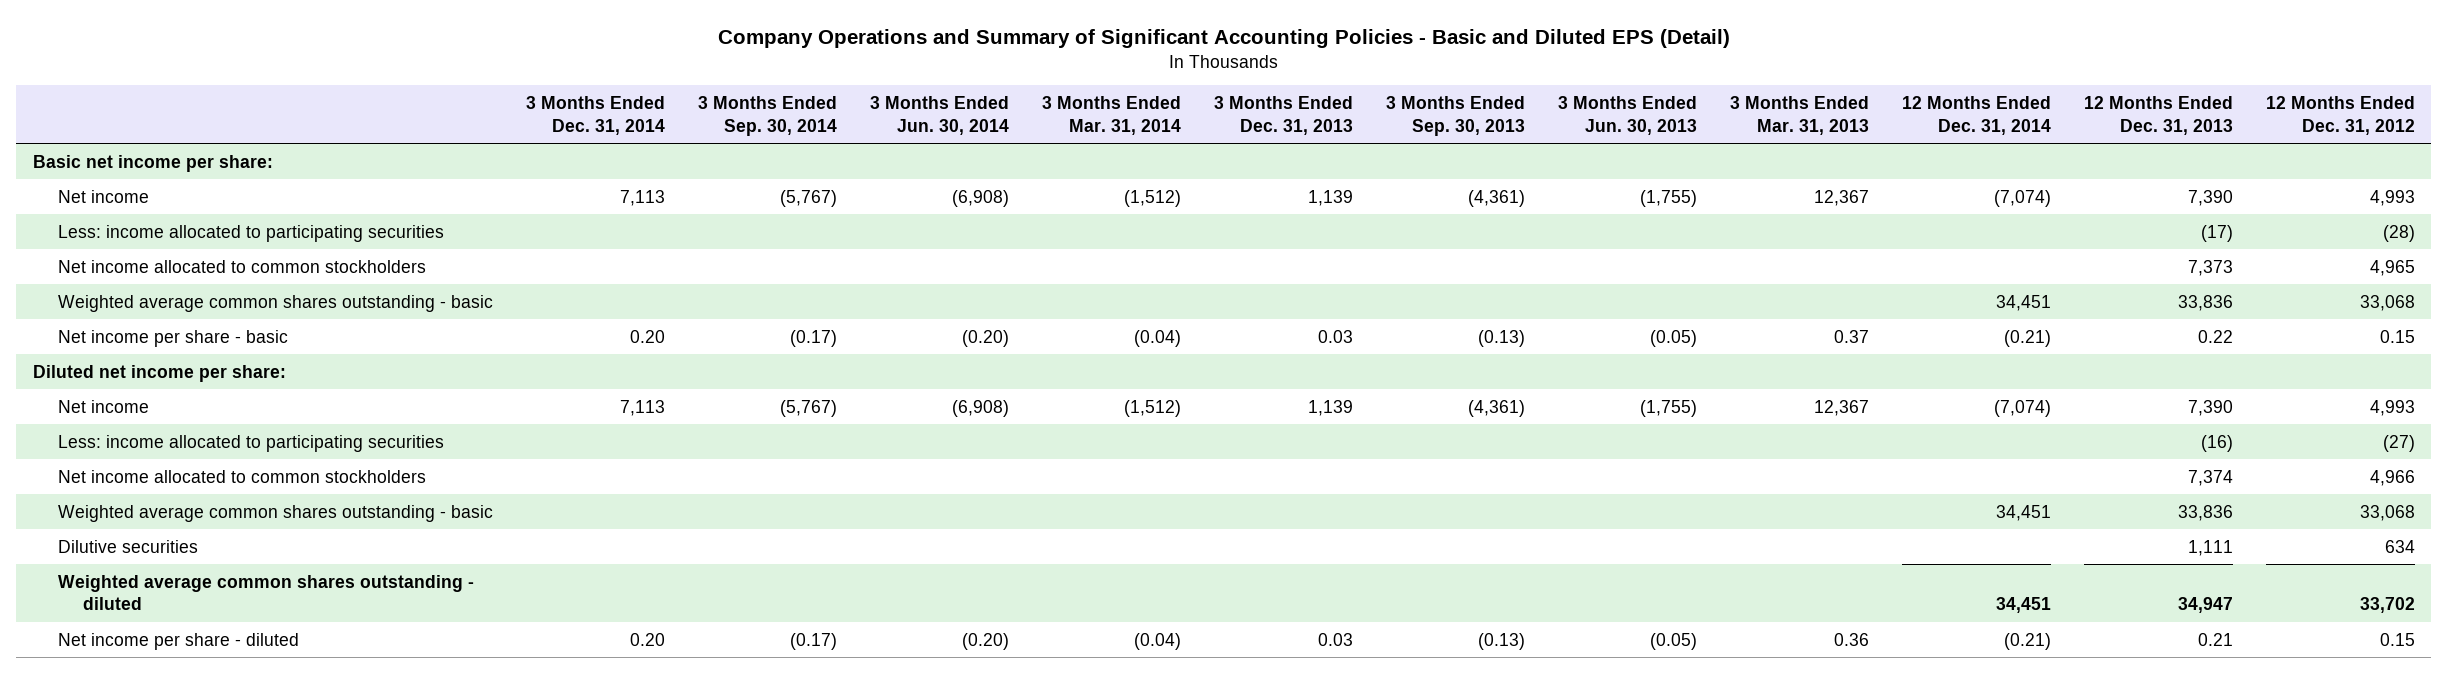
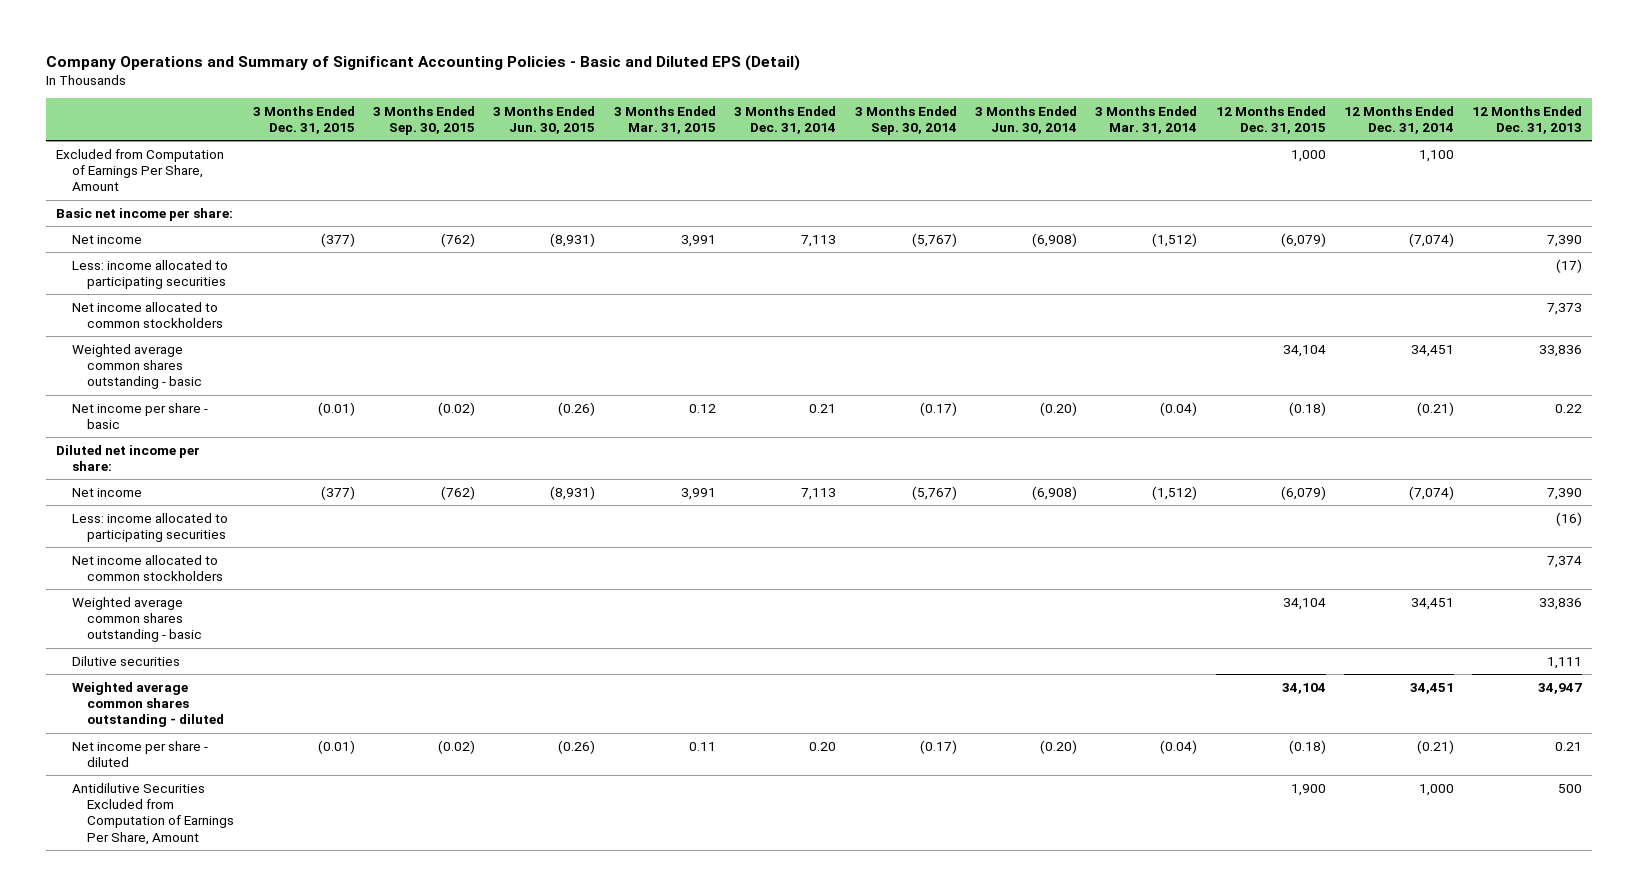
- | 3 Months Ended Dec. 31, 2014 | 3 Months Ended Sep. 30, 2014 | 3 Months Ended Jun. 30, 2014 | 3 Months Ended Mar. 31, 2014 | 3 Months Ended Dec. 31, 2013 | 3 Months Ended Sep. 30, 2013 | 3 Months Ended Jun. 30, 2013 | 3 Months Ended Mar. 31, 2013 | 12 Months Ended Dec. 31, 2014 | 12 Months Ended Dec. 31, 2013 | 12 Months Ended Dec. 31, 2012
+ | 3 Months Ended Dec. 31, 2015 | 3 Months Ended Sep. 30, 2015 | 3 Months Ended Jun. 30, 2015 | 3 Months Ended Mar. 31, 2015 | 3 Months Ended Dec. 31, 2014 | 3 Months Ended Sep. 30, 2014 | 3 Months Ended Jun. 30, 2014 | 3 Months Ended Mar. 31, 2014 | 12 Months Ended Dec. 31, 2015 | 12 Months Ended Dec. 31, 2014 | 12 Months Ended Dec. 31, 2013
+ Excluded from Computation of Earnings Per Share, Amount | | | | | | | | | 1,000 | 1,100 |
- Net income per share - basic | 0.20 | (0.17) | (0.20) | (0.04) | 0.03 | (0.13) | (0.05) | 0.37 | (0.21) | 0.22 | 0.15
+ Net income per share - basic | (0.01) | (0.02) | (0.26) | 0.12 | 0.21 | (0.17) | (0.20) | (0.04) | (0.18) | (0.21) | 0.22
+ Antidilutive Securities Excluded from Computation of Earnings Per Share, Amount | | | | | | | | | 1,900 | 1,000 | 500

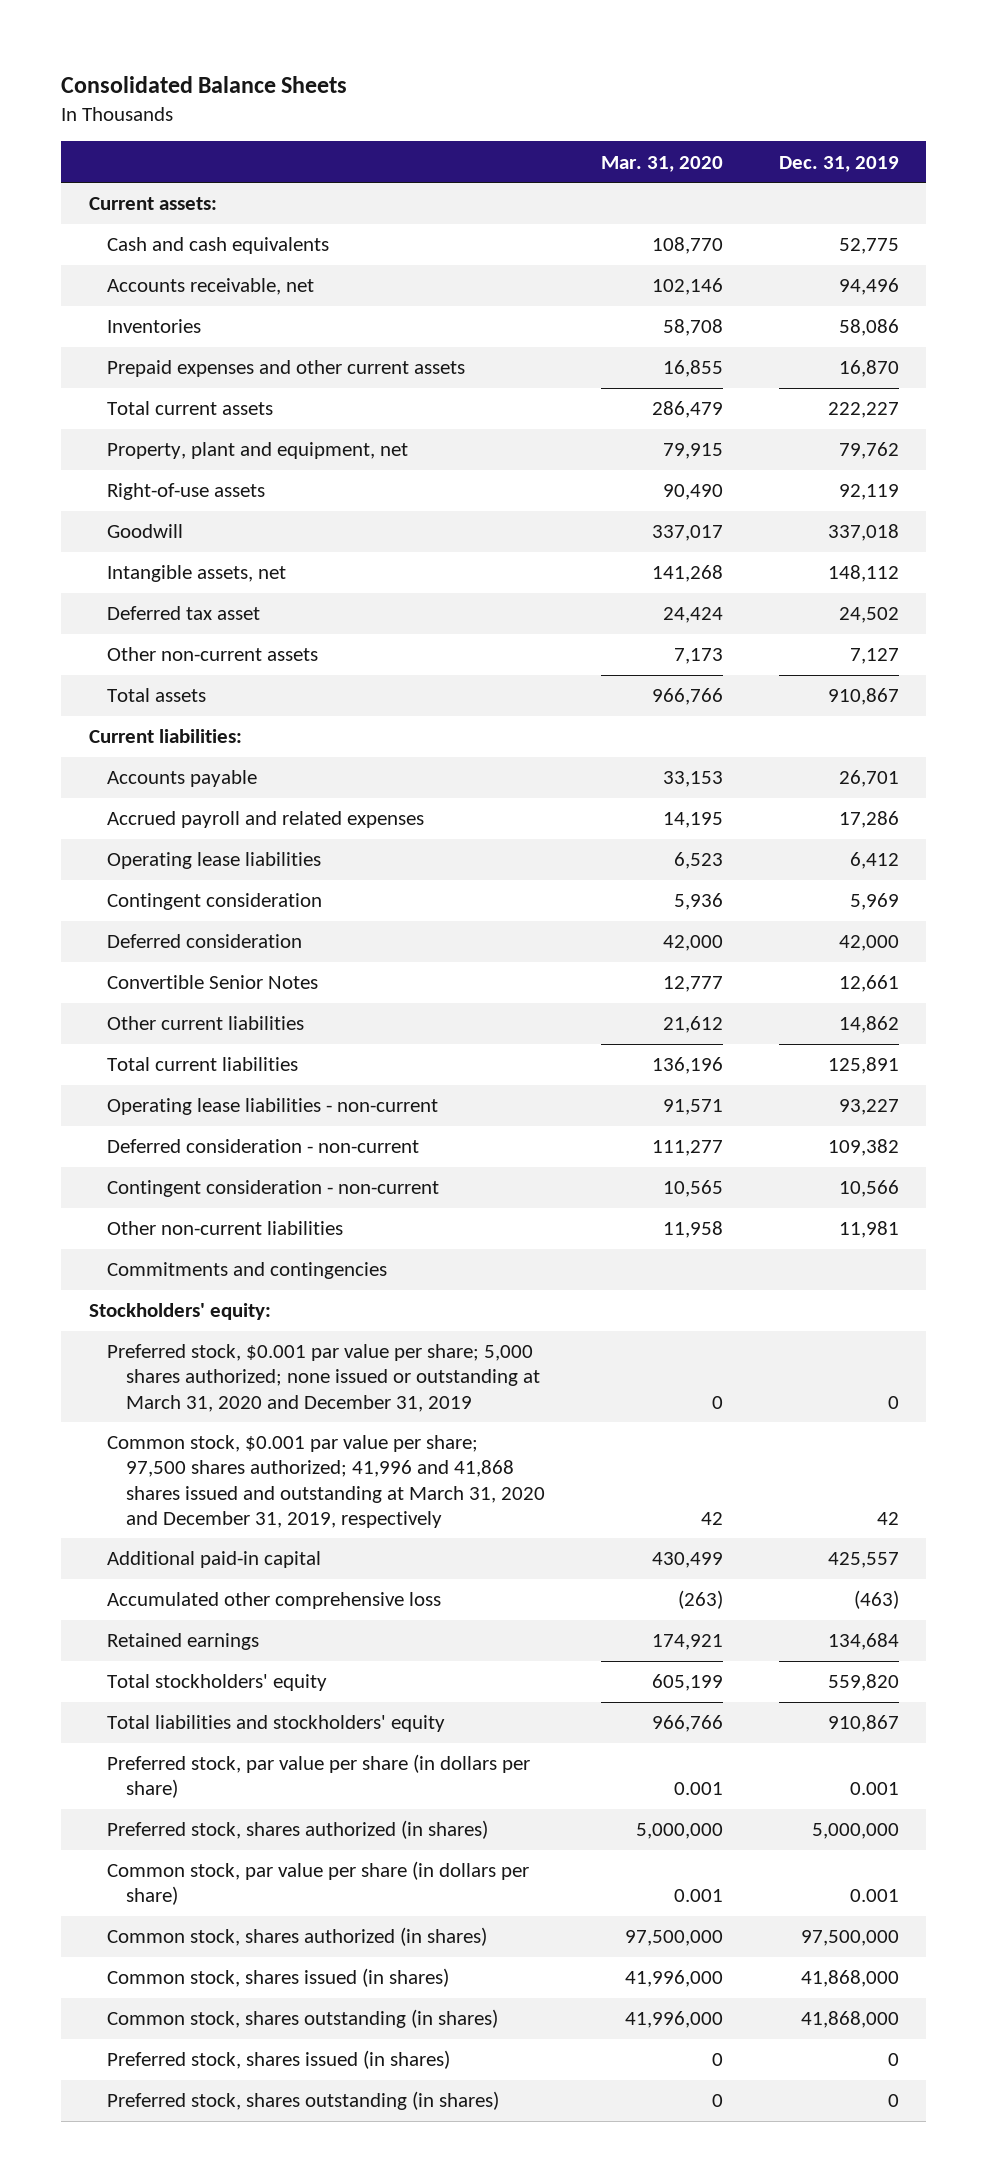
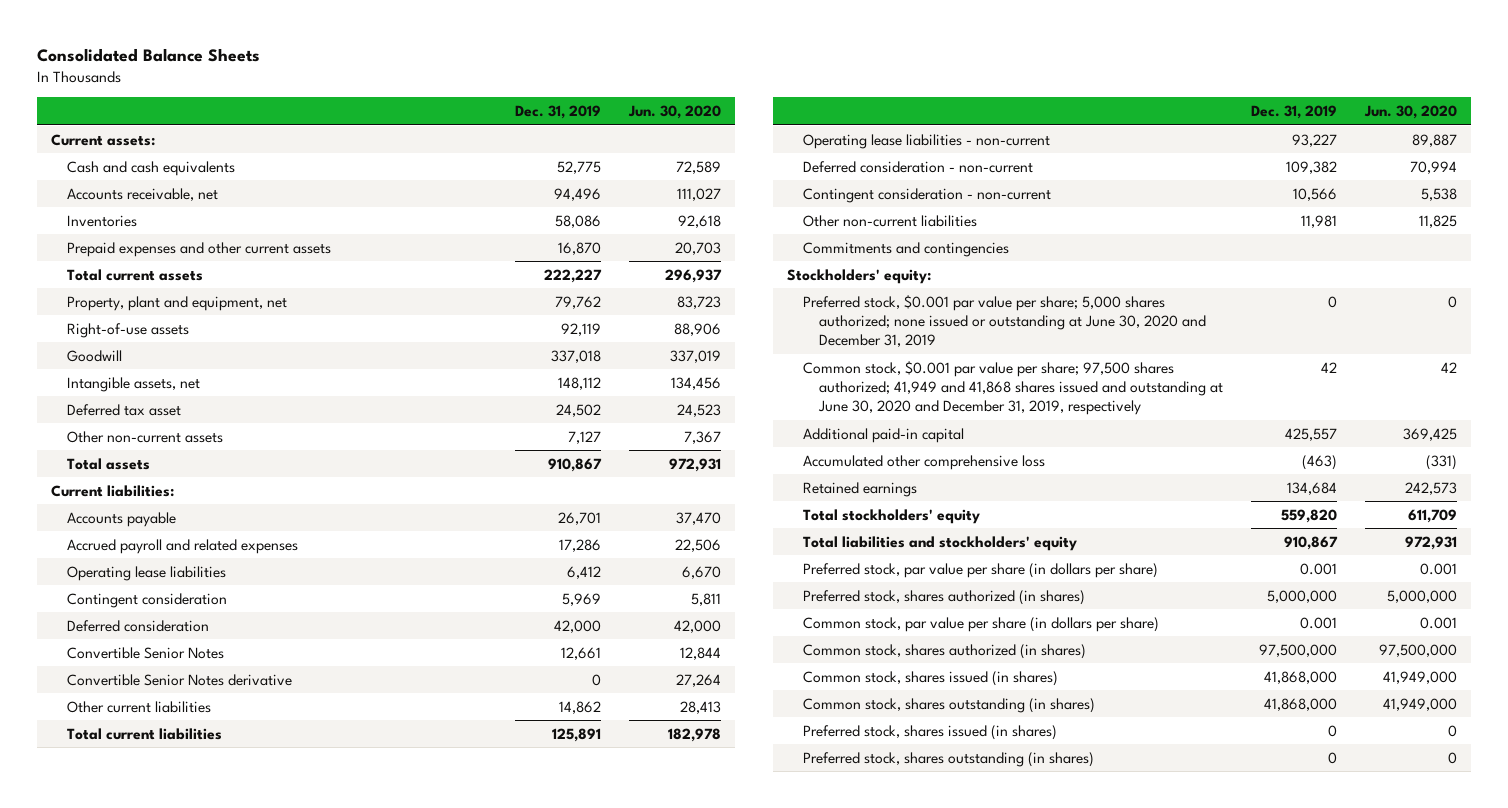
- | Mar. 31, 2020 | Dec. 31, 2019
+ | Dec. 31, 2019 | Jun. 30, 2020
+ Convertible Senior Notes derivative | 0 | 27,264
- Preferred stock, $0.001 par value per share; 5,000 shares authorized; none issued or outstanding at March 31, 2020 and December 31, 2019 | 0 | 0
- Common stock, $0.001 par value per share; 97,500 shares authorized; 41,996 and 41,868 shares issued and outstanding at March 31, 2020 and December 31, 2019, respectively | 42 | 42
+ Preferred stock, $0.001 par value per share; 5,000 shares authorized; none issued or outstanding at June 30, 2020 and December 31, 2019 | 0 | 0
+ Common stock, $0.001 par value per share; 97,500 shares authorized; 41,949 and 41,868 shares issued and outstanding at June 30, 2020 and December 31, 2019, respectively | 42 | 42

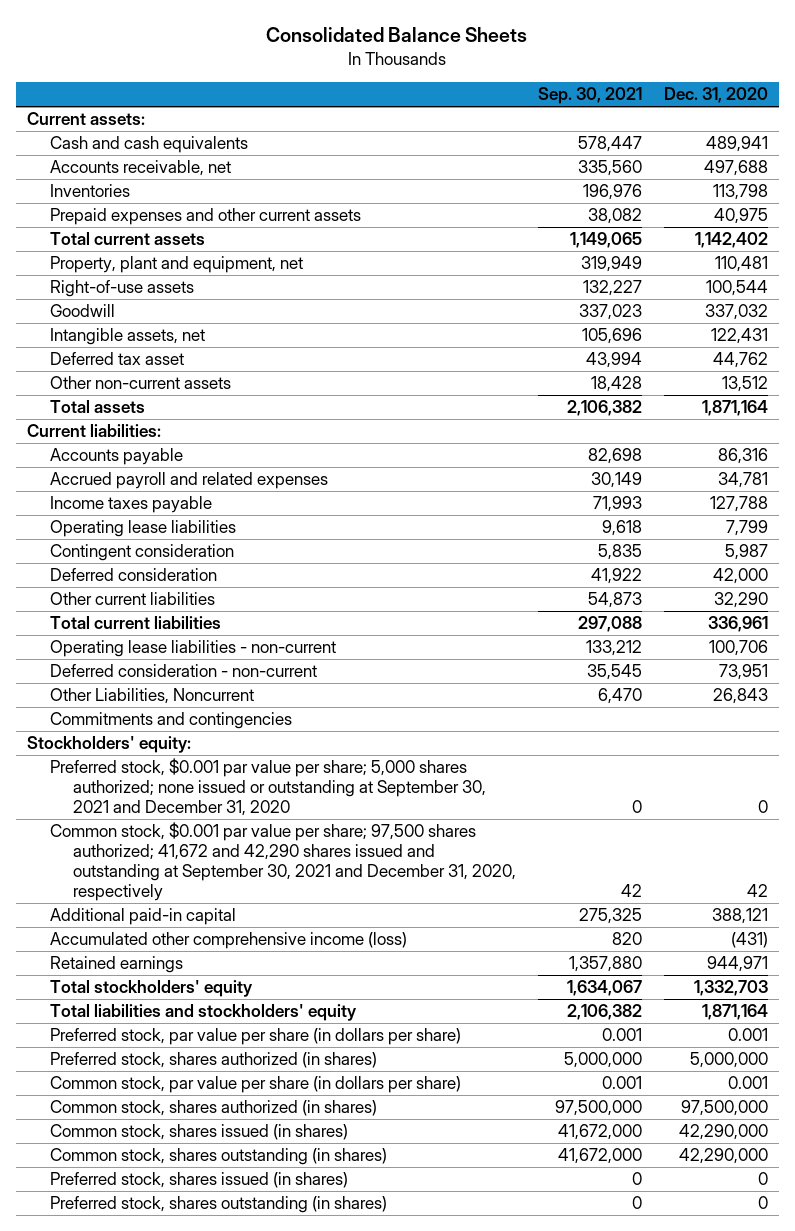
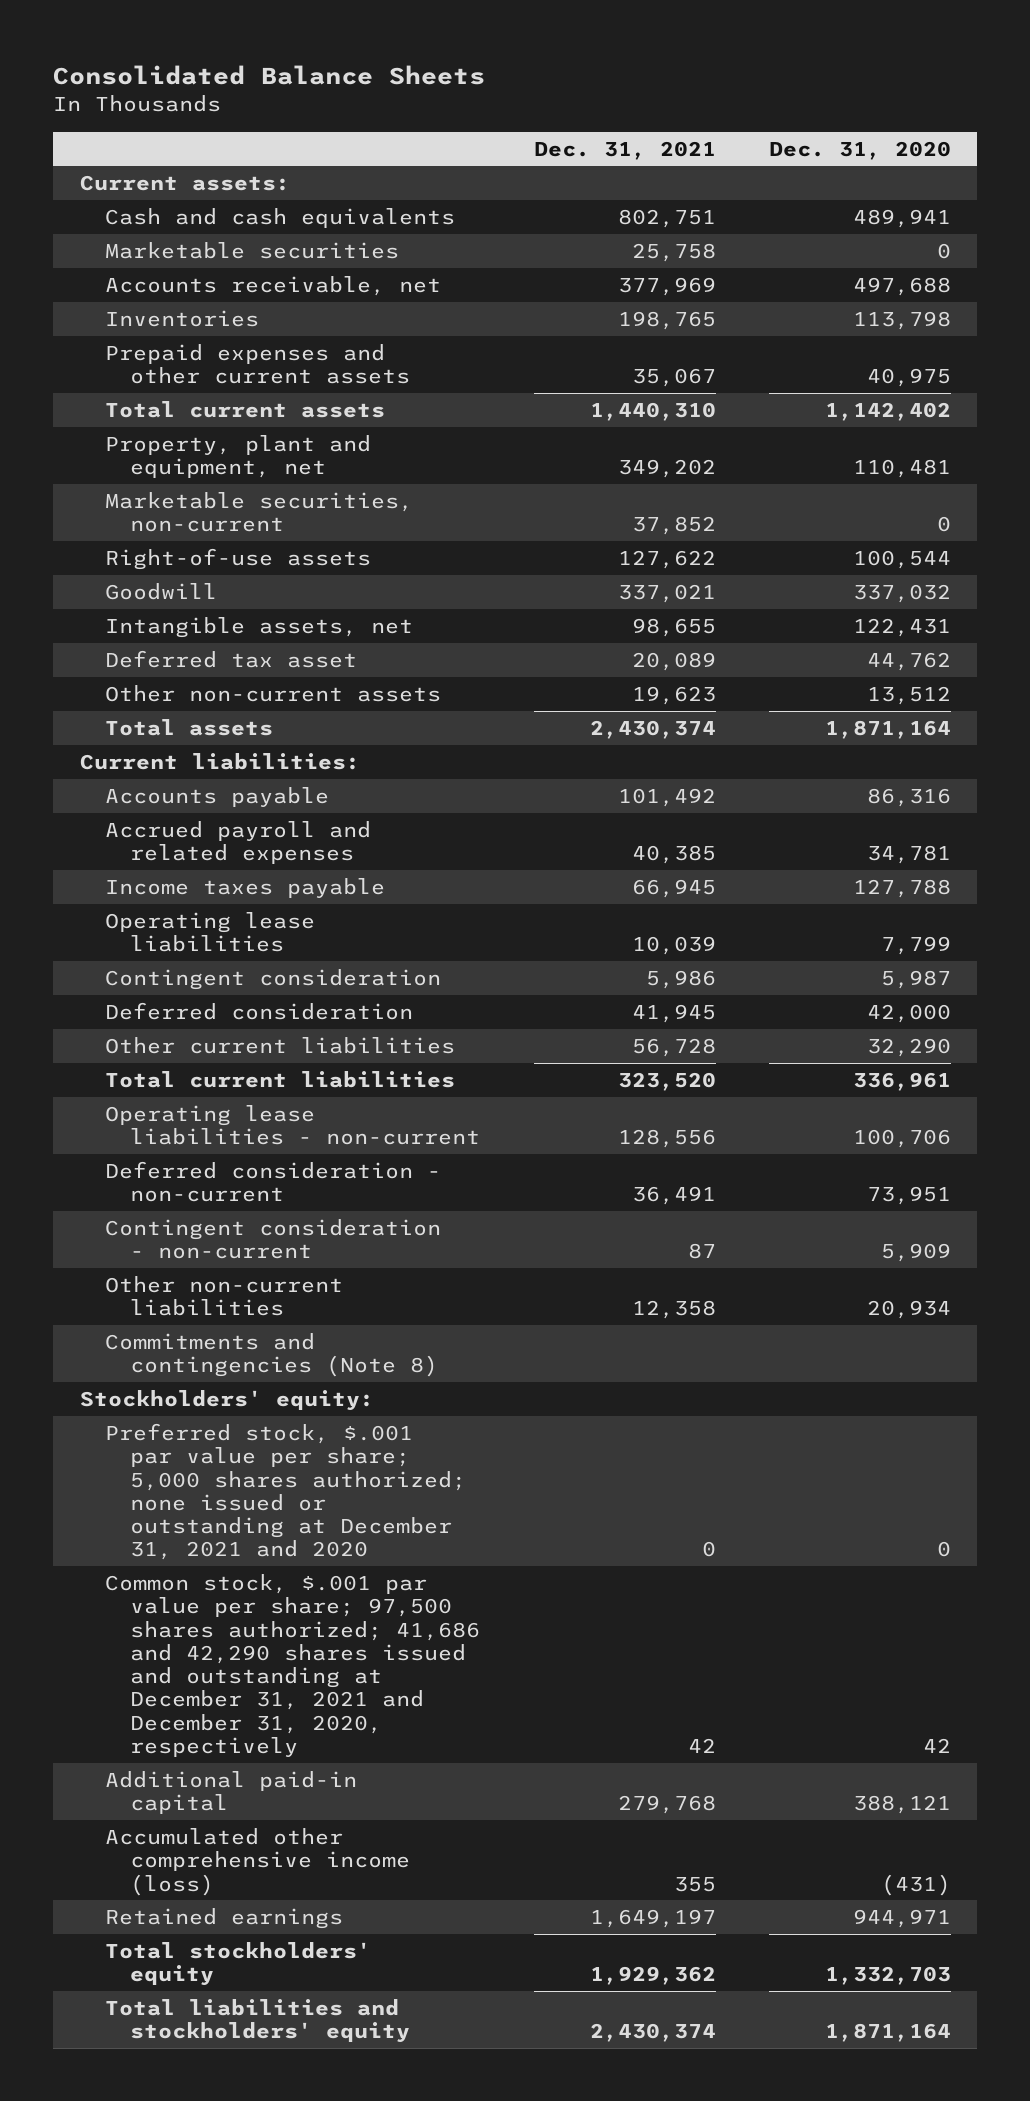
- | Sep. 30, 2021 | Dec. 31, 2020
+ | Dec. 31, 2021 | Dec. 31, 2020
+ Marketable securities | 25,758 | 0
+ Marketable securities, non-current | 37,852 | 0
- Other Liabilities, Noncurrent | 6,470 | 26,843
- Commitments and contingencies
+ Contingent consideration - non-current | 87 | 5,909
+ Other non-current liabilities | 12,358 | 20,934
+ Commitments and contingencies (Note 8)
- Preferred stock, $0.001 par value per share; 5,000 shares authorized; none issued or outstanding at September 30, 2021 and December 31, 2020 | 0 | 0
- Common stock, $0.001 par value per share; 97,500 shares authorized; 41,672 and 42,290 shares issued and outstanding at September 30, 2021 and December 31, 2020, respectively | 42 | 42
+ Preferred stock, $.001 par value per share; 5,000 shares authorized; none issued or outstanding at December 31, 2021 and 2020 | 0 | 0
+ Common stock, $.001 par value per share; 97,500 shares authorized; 41,686 and 42,290 shares issued and outstanding at December 31, 2021 and December 31, 2020, respectively | 42 | 42
- Preferred stock, par value per share (in dollars per share) | 0.001 | 0.001
- Preferred stock, shares authorized (in shares) | 5,000,000 | 5,000,000
- Common stock, par value per share (in dollars per share) | 0.001 | 0.001
- Common stock, shares authorized (in shares) | 97,500,000 | 97,500,000
- Common stock, shares issued (in shares) | 41,672,000 | 42,290,000
- Common stock, shares outstanding (in shares) | 41,672,000 | 42,290,000
- Preferred stock, shares issued (in shares) | 0 | 0
- Preferred stock, shares outstanding (in shares) | 0 | 0

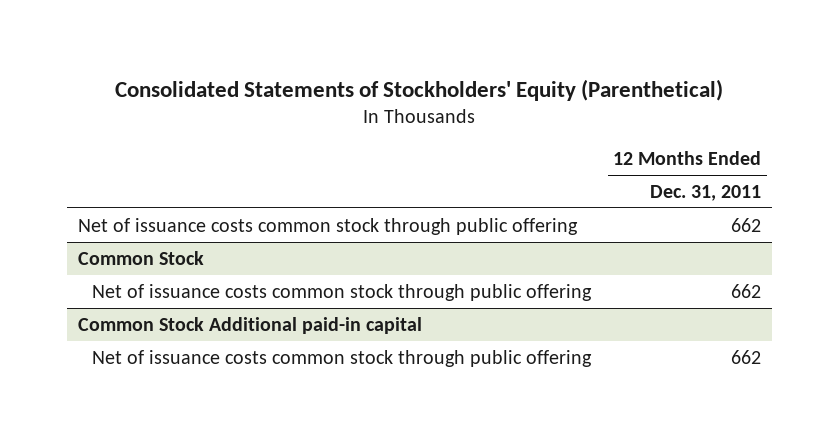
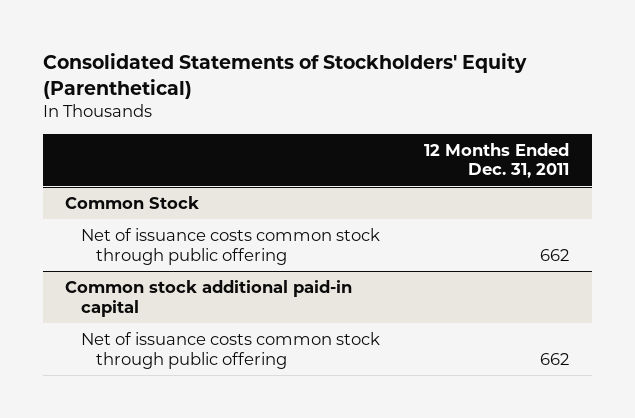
- Net of issuance costs common stock through public offering | 662
- Common Stock Additional paid-in capital
+ Common stock additional paid-in capital

